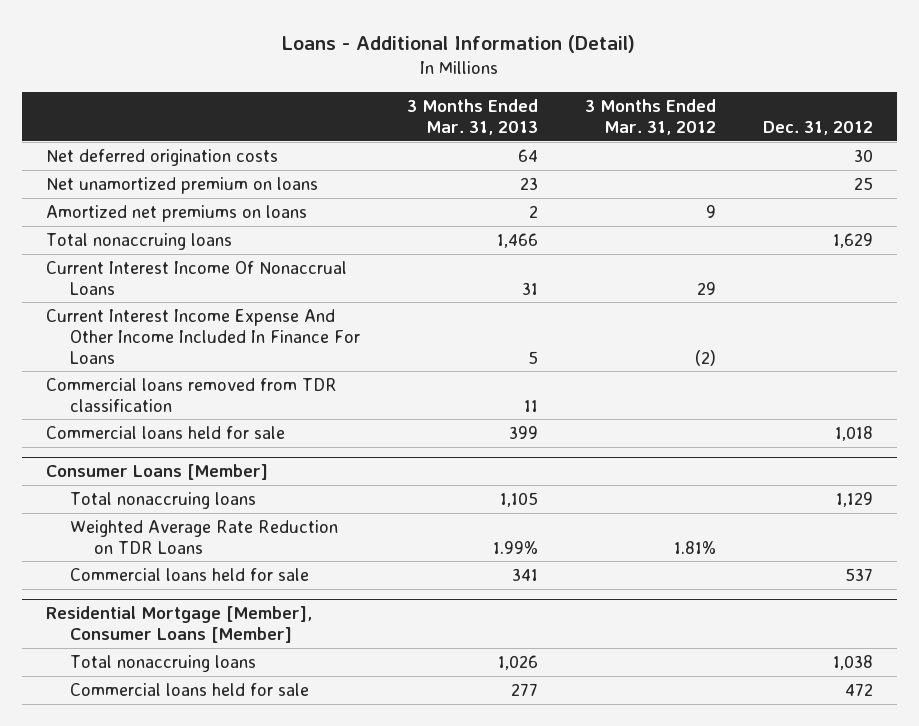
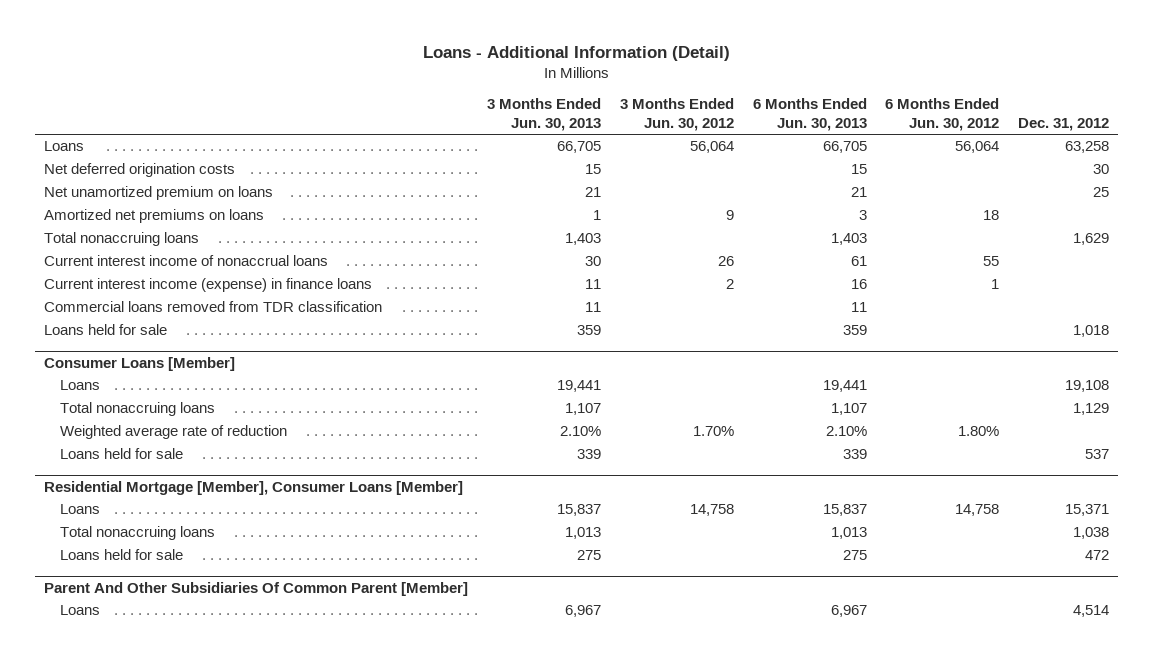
- | 3 Months Ended Mar. 31, 2013 | 3 Months Ended Mar. 31, 2012 | Dec. 31, 2012
+ | 3 Months Ended Jun. 30, 2013 | 3 Months Ended Jun. 30, 2012 | 6 Months Ended Jun. 30, 2013 | 6 Months Ended Jun. 30, 2012 | Dec. 31, 2012
+ Loans | 66,705 | 56,064 | 66,705 | 56,064 | 63,258
- Current Interest Income Of Nonaccrual Loans | 31 | 29 |
- Current Interest Income Expense And Other Income Included In Finance For Loans | 5 | (2) |
+ Current interest income of nonaccrual loans | 30 | 26 | 61 | 55 |
+ Current interest income (expense) in finance loans | 11 | 2 | 16 | 1 |
- Commercial loans held for sale | 399 | | 1,018
+ Loans held for sale | 359 | | 359 | | 1,018
@ Consumer Loans [Member]
+ Loans | 19,441 | | 19,441 | | 19,108
- Weighted Average Rate Reduction on TDR Loans | 1.99% | 1.81% |
- Commercial loans held for sale | 341 | | 537
+ Weighted average rate of reduction | 2.10% | 1.70% | 2.10% | 1.80% |
+ Loans held for sale | 339 | | 339 | | 537
@ Residential Mortgage [Member], Consumer Loans [Member]
+ Loans | 15,837 | 14,758 | 15,837 | 14,758 | 15,371
- Commercial loans held for sale | 277 | | 472
+ Loans held for sale | 275 | | 275 | | 472
+ Parent And Other Subsidiaries Of Common Parent [Member]
+ Loans | 6,967 | | 6,967 | | 4,514

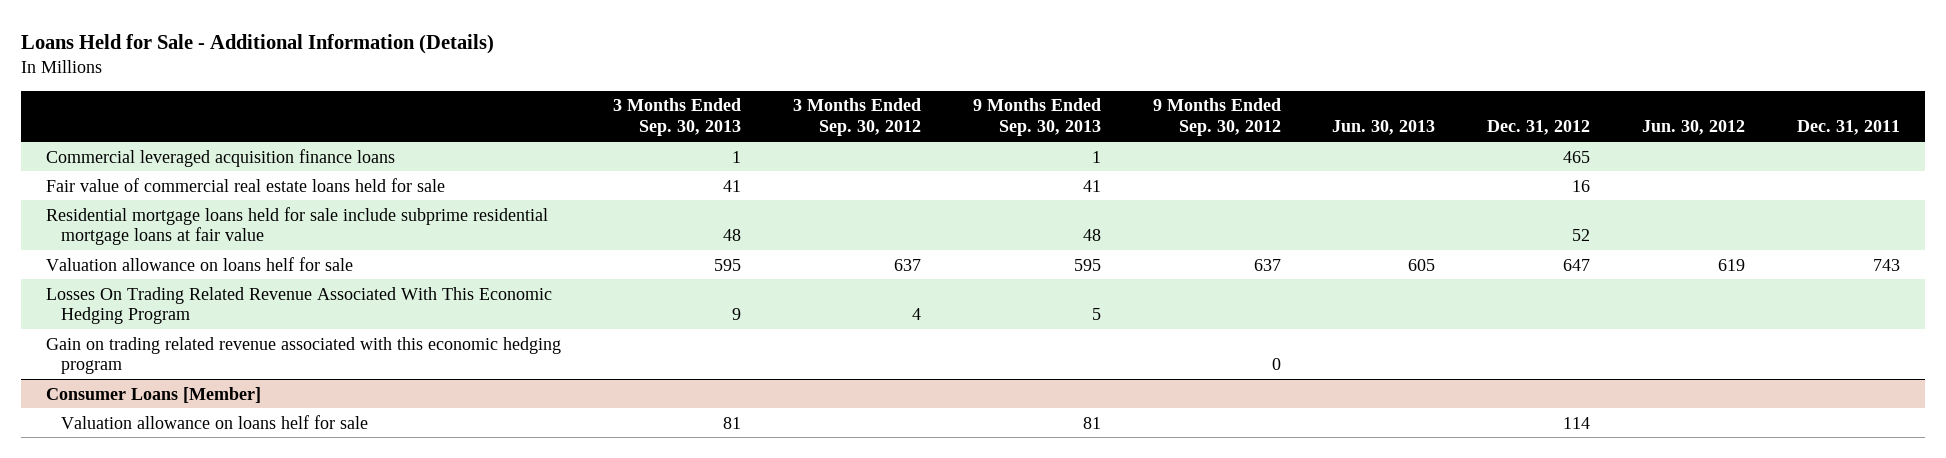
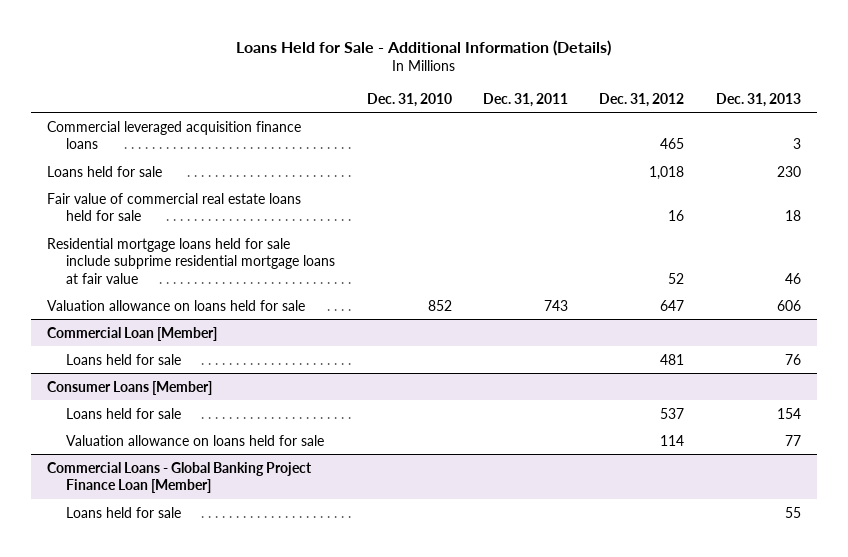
- | 3 Months Ended Sep. 30, 2013 | 3 Months Ended Sep. 30, 2012 | 9 Months Ended Sep. 30, 2013 | 9 Months Ended Sep. 30, 2012 | Jun. 30, 2013 | Dec. 31, 2012 | Jun. 30, 2012 | Dec. 31, 2011
+ | Dec. 31, 2010 | Dec. 31, 2011 | Dec. 31, 2012 | Dec. 31, 2013
+ Loans held for sale | | | 1,018 | 230
- Valuation allowance on loans helf for sale | 595 | 637 | 595 | 637 | 605 | 647 | 619 | 743
- Losses On Trading Related Revenue Associated With This Economic Hedging Program | 9 | 4 | 5 | | | | |
- Gain on trading related revenue associated with this economic hedging program | | | | 0 | | | |
+ Valuation allowance on loans held for sale | 852 | 743 | 647 | 606
+ Commercial Loan [Member]
+ Loans held for sale | | | 481 | 76
@ Consumer Loans [Member]
- Valuation allowance on loans helf for sale | 81 | | 81 | | | 114 | |
+ Loans held for sale | | | 537 | 154
+ Valuation allowance on loans held for sale | | | 114 | 77
+ Commercial Loans - Global Banking Project Finance Loan [Member]
+ Loans held for sale | | | | 55

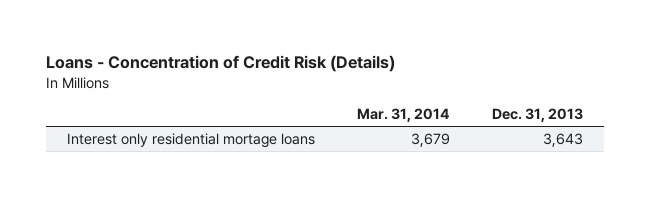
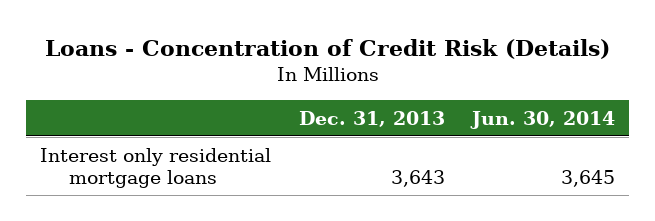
- | Mar. 31, 2014 | Dec. 31, 2013
+ | Dec. 31, 2013 | Jun. 30, 2014
- Interest only residential mortage loans | 3,679 | 3,643
+ Interest only residential mortgage loans | 3,643 | 3,645

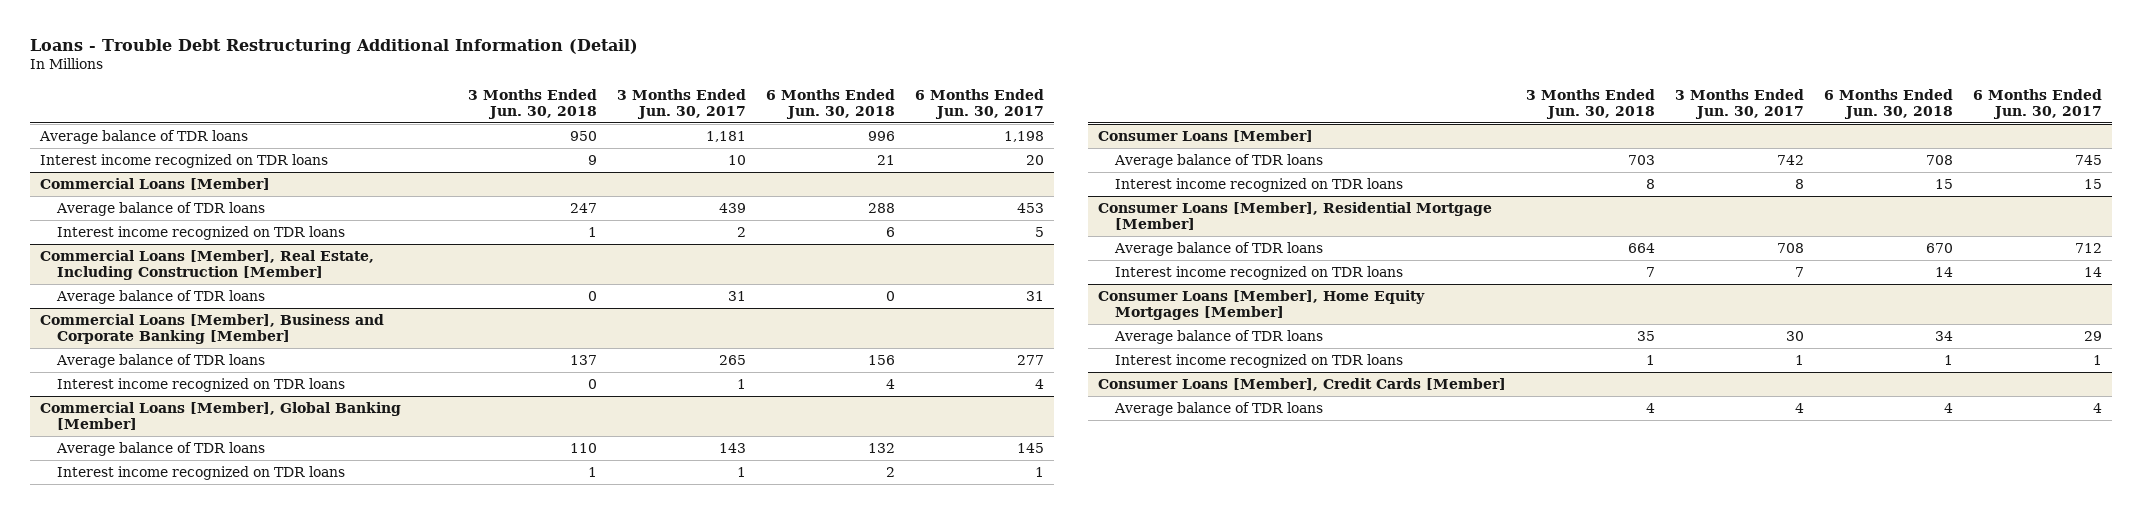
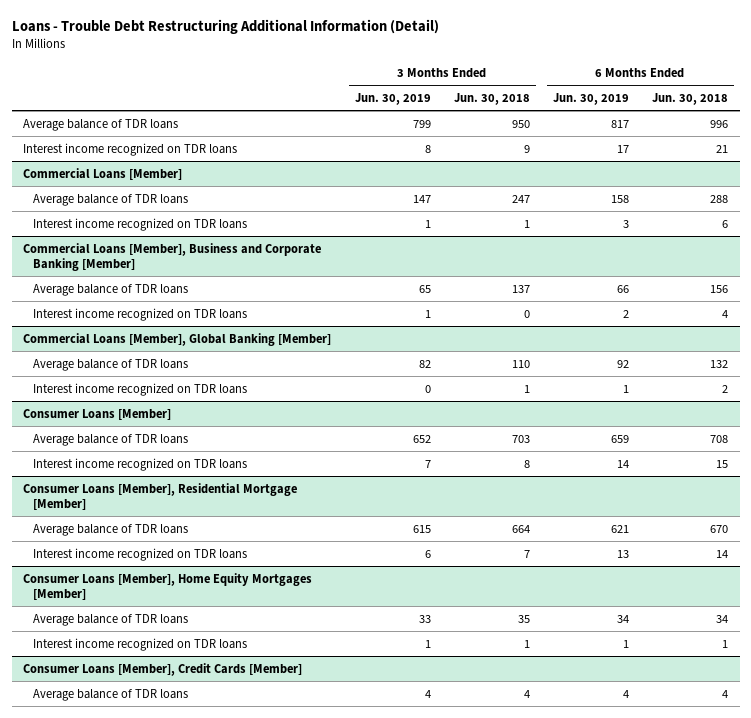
- | 3 Months Ended Jun. 30, 2018 | 3 Months Ended Jun. 30, 2017 | 6 Months Ended Jun. 30, 2018 | 6 Months Ended Jun. 30, 2017
+ | 3 Months Ended Jun. 30, 2019 | 3 Months Ended Jun. 30, 2018 | 6 Months Ended Jun. 30, 2019 | 6 Months Ended Jun. 30, 2018
- Commercial Loans [Member], Real Estate, Including Construction [Member]
- Average balance of TDR loans | 0 | 31 | 0 | 31

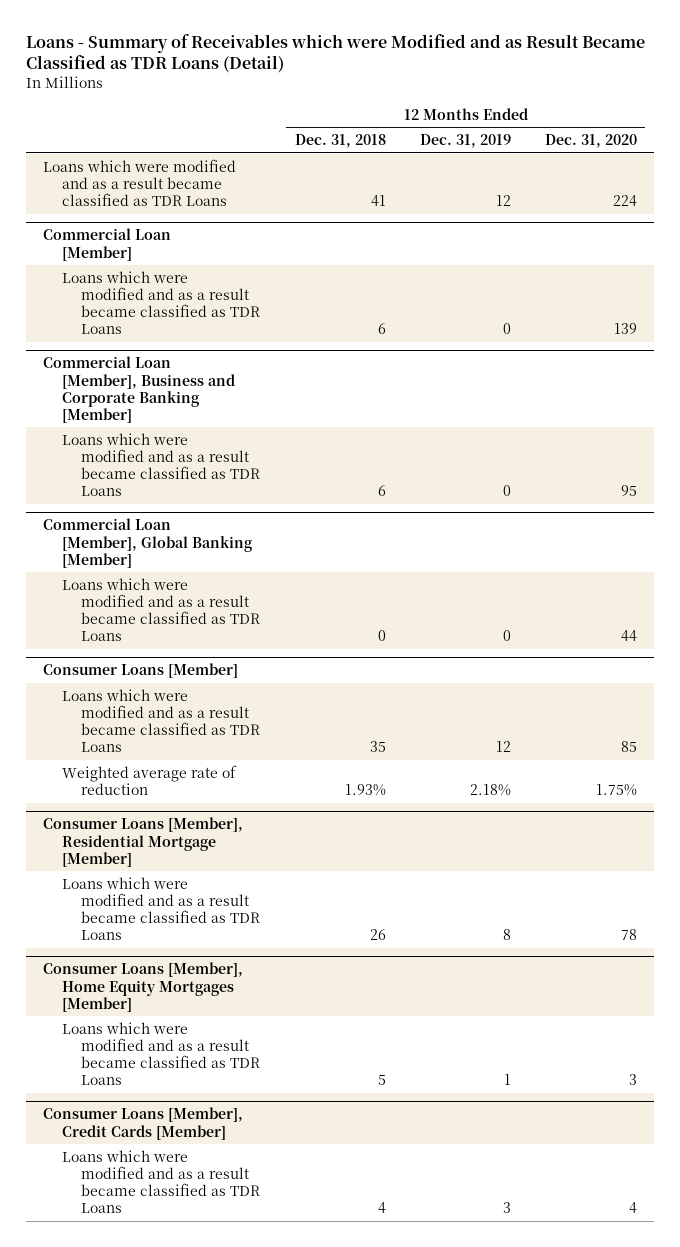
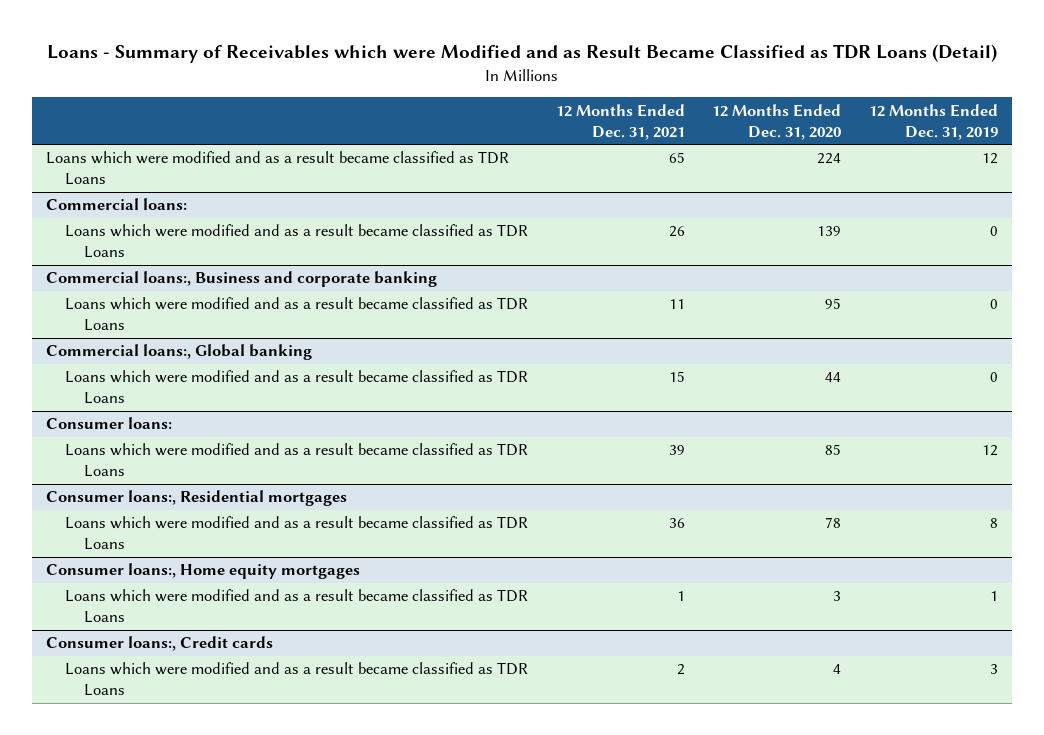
- | 12 Months Ended Dec. 31, 2018 | 12 Months Ended Dec. 31, 2019 | 12 Months Ended Dec. 31, 2020
+ | 12 Months Ended Dec. 31, 2021 | 12 Months Ended Dec. 31, 2020 | 12 Months Ended Dec. 31, 2019
- Commercial Loan [Member]
+ Commercial loans:
- Commercial Loan [Member], Business and Corporate Banking [Member]
+ Commercial loans:, Business and corporate banking
- Commercial Loan [Member], Global Banking [Member]
+ Commercial loans:, Global banking
- Consumer Loans [Member]
+ Consumer loans:
- Weighted average rate of reduction | 1.93% | 2.18% | 1.75%
- Consumer Loans [Member], Residential Mortgage [Member]
+ Consumer loans:, Residential mortgages
- Consumer Loans [Member], Home Equity Mortgages [Member]
+ Consumer loans:, Home equity mortgages
- Consumer Loans [Member], Credit Cards [Member]
+ Consumer loans:, Credit cards

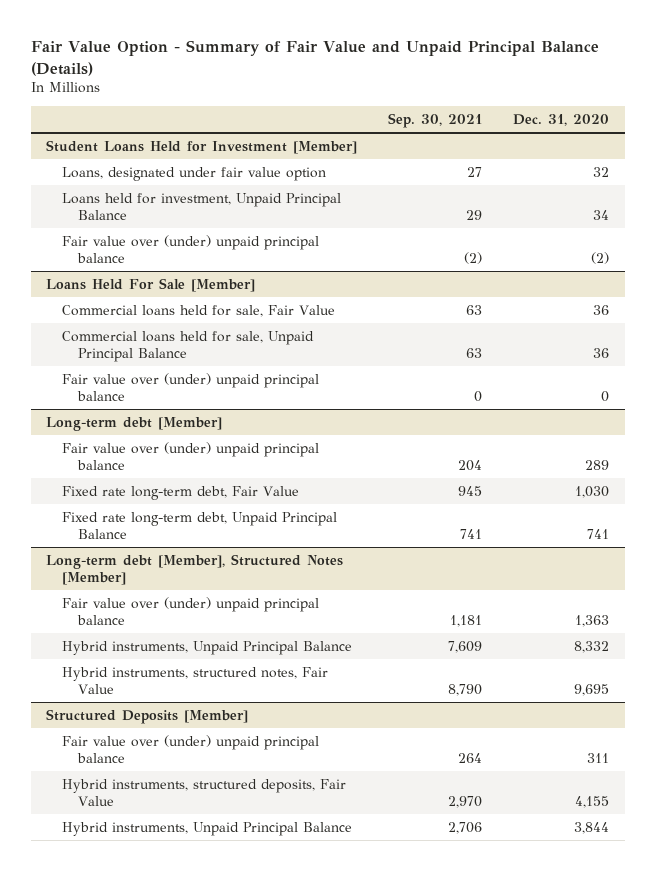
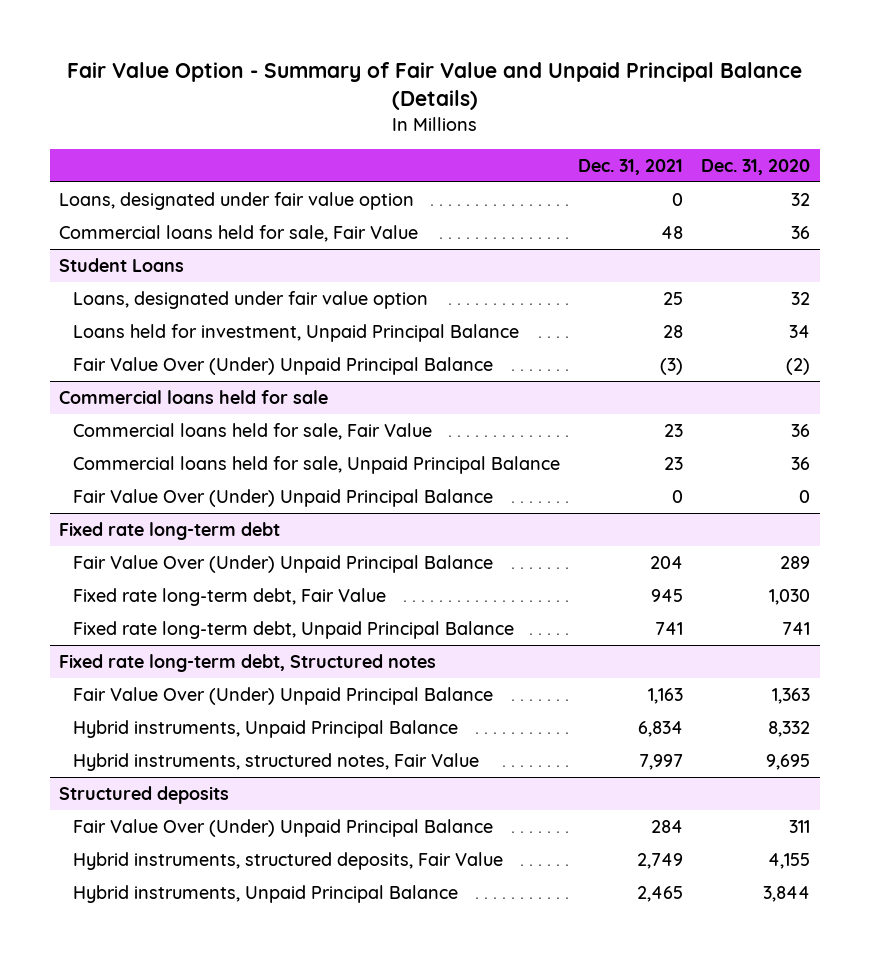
- | Sep. 30, 2021 | Dec. 31, 2020
+ | Dec. 31, 2021 | Dec. 31, 2020
- Student Loans Held for Investment [Member]
+ Commercial loans held for sale, Fair Value | 48 | 36
+ Student Loans
+ Loans, designated under fair value option | 25 | 32
- Fair value over (under) unpaid principal balance | (2) | (2)
- Loans Held For Sale [Member]
+ Fair Value Over (Under) Unpaid Principal Balance | (3) | (2)
+ Commercial loans held for sale
- Fair value over (under) unpaid principal balance | 0 | 0
- Long-term debt [Member]
- Fair value over (under) unpaid principal balance | 204 | 289
+ Fair Value Over (Under) Unpaid Principal Balance | 0 | 0
+ Fixed rate long-term debt
+ Fair Value Over (Under) Unpaid Principal Balance | 204 | 289
- Long-term debt [Member], Structured Notes [Member]
- Fair value over (under) unpaid principal balance | 1,181 | 1,363
+ Fixed rate long-term debt, Structured notes
+ Fair Value Over (Under) Unpaid Principal Balance | 1,163 | 1,363
- Structured Deposits [Member]
- Fair value over (under) unpaid principal balance | 264 | 311
+ Structured deposits
+ Fair Value Over (Under) Unpaid Principal Balance | 284 | 311

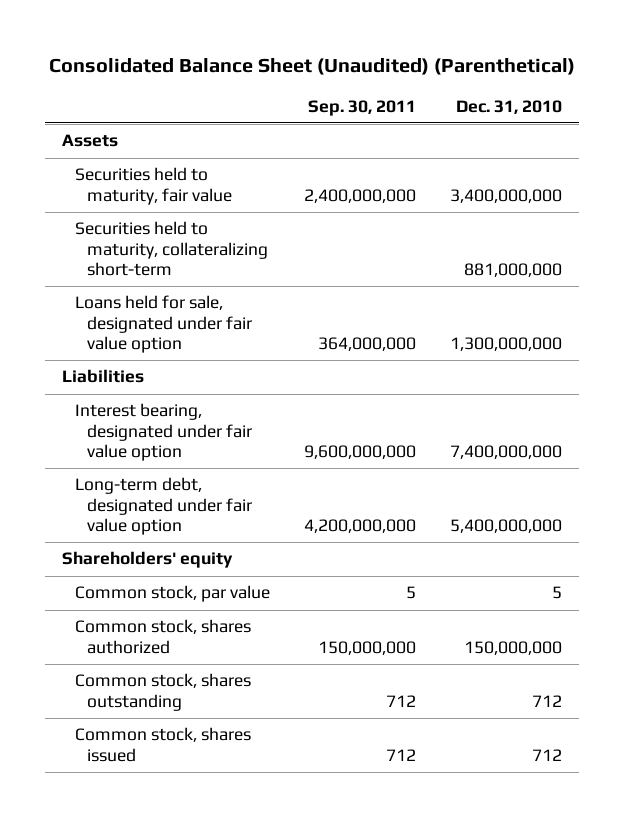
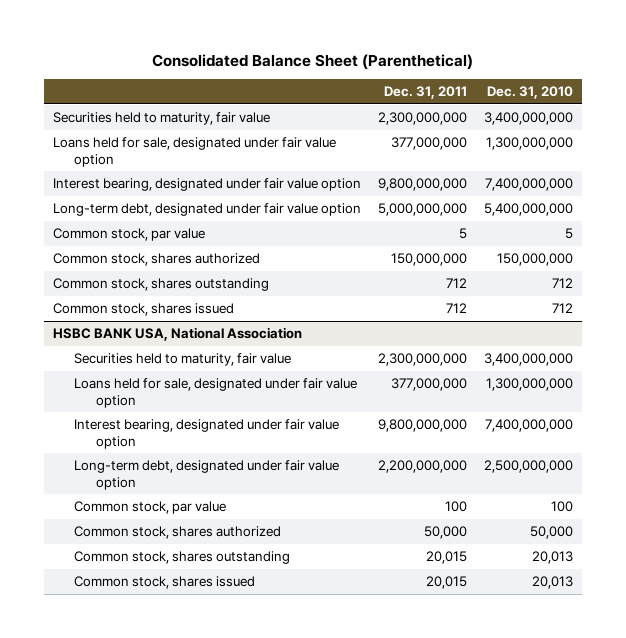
- Consolidated Balance Sheet (Unaudited) (Parenthetical)
+ Consolidated Balance Sheet (Parenthetical)
- | Sep. 30, 2011 | Dec. 31, 2010
+ | Dec. 31, 2011 | Dec. 31, 2010
- Assets
- Securities held to maturity, collateralizing short-term | | 881,000,000
- Liabilities
- Shareholders' equity
+ HSBC BANK USA, National Association
+ Securities held to maturity, fair value | 2,300,000,000 | 3,400,000,000
+ Loans held for sale, designated under fair value option | 377,000,000 | 1,300,000,000
+ Interest bearing, designated under fair value option | 9,800,000,000 | 7,400,000,000
+ Long-term debt, designated under fair value option | 2,200,000,000 | 2,500,000,000
+ Common stock, par value | 100 | 100
+ Common stock, shares authorized | 50,000 | 50,000
+ Common stock, shares outstanding | 20,015 | 20,013
+ Common stock, shares issued | 20,015 | 20,013

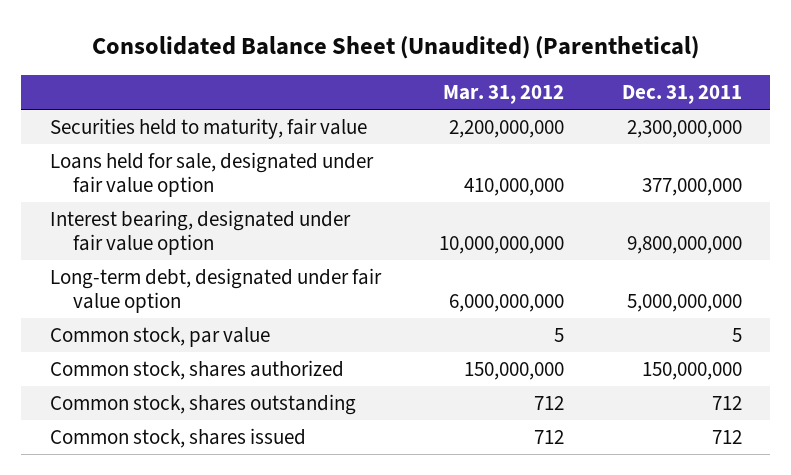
- Consolidated Balance Sheet (Parenthetical)
+ Consolidated Balance Sheet (Unaudited) (Parenthetical)
- | Dec. 31, 2011 | Dec. 31, 2010
+ | Mar. 31, 2012 | Dec. 31, 2011
- HSBC BANK USA, National Association
- Securities held to maturity, fair value | 2,300,000,000 | 3,400,000,000
- Loans held for sale, designated under fair value option | 377,000,000 | 1,300,000,000
- Interest bearing, designated under fair value option | 9,800,000,000 | 7,400,000,000
- Long-term debt, designated under fair value option | 2,200,000,000 | 2,500,000,000
- Common stock, par value | 100 | 100
- Common stock, shares authorized | 50,000 | 50,000
- Common stock, shares outstanding | 20,015 | 20,013
- Common stock, shares issued | 20,015 | 20,013

